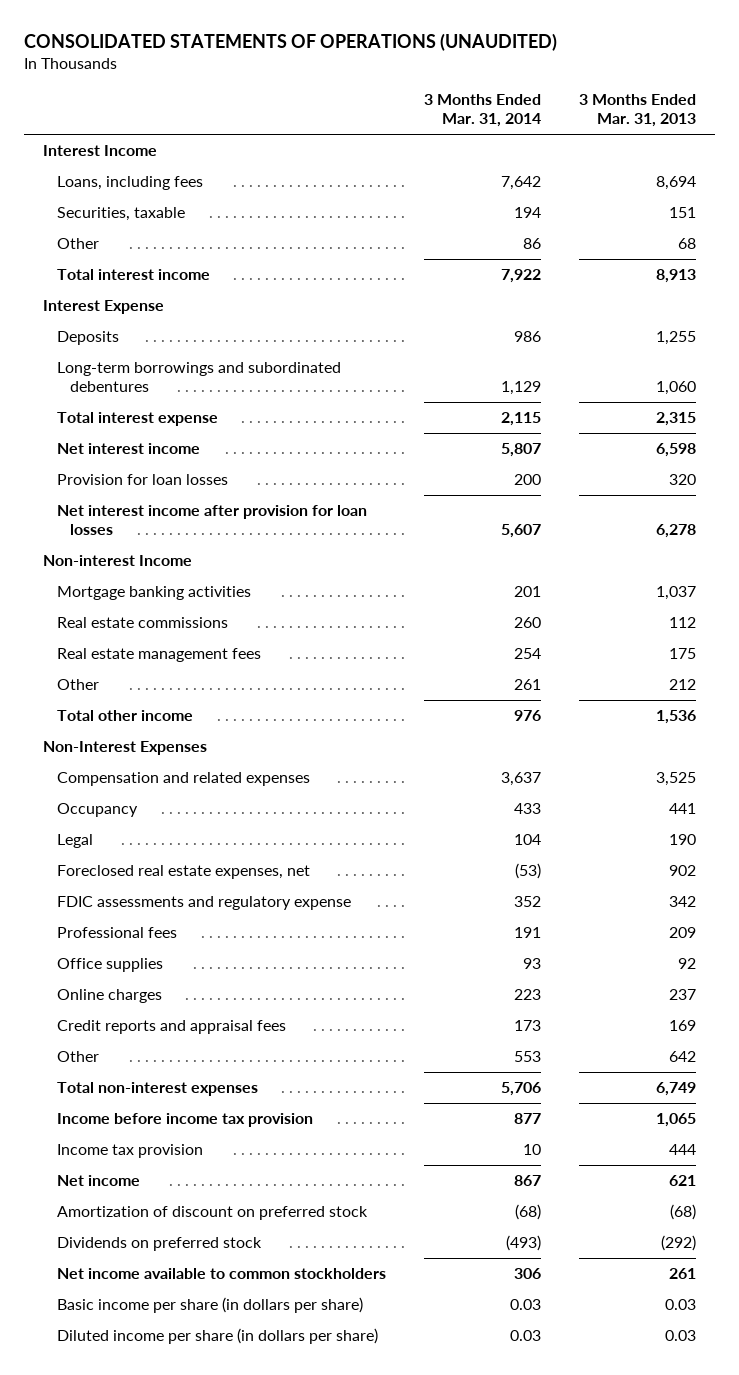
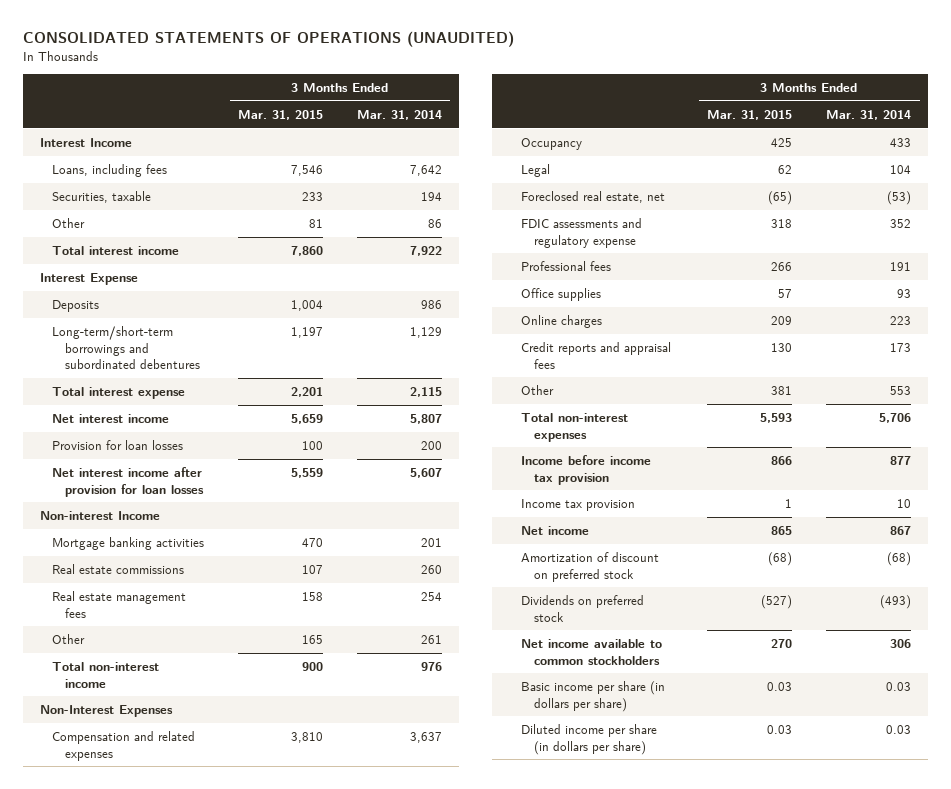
- | 3 Months Ended Mar. 31, 2014 | 3 Months Ended Mar. 31, 2013
+ | 3 Months Ended Mar. 31, 2015 | 3 Months Ended Mar. 31, 2014
- Long-term borrowings and subordinated debentures | 1,129 | 1,060
+ Long-term/short-term borrowings and subordinated debentures | 1,197 | 1,129
- Total other income | 976 | 1,536
+ Total non-interest income | 900 | 976
- Foreclosed real estate expenses, net | (53) | 902
+ Foreclosed real estate, net | (65) | (53)

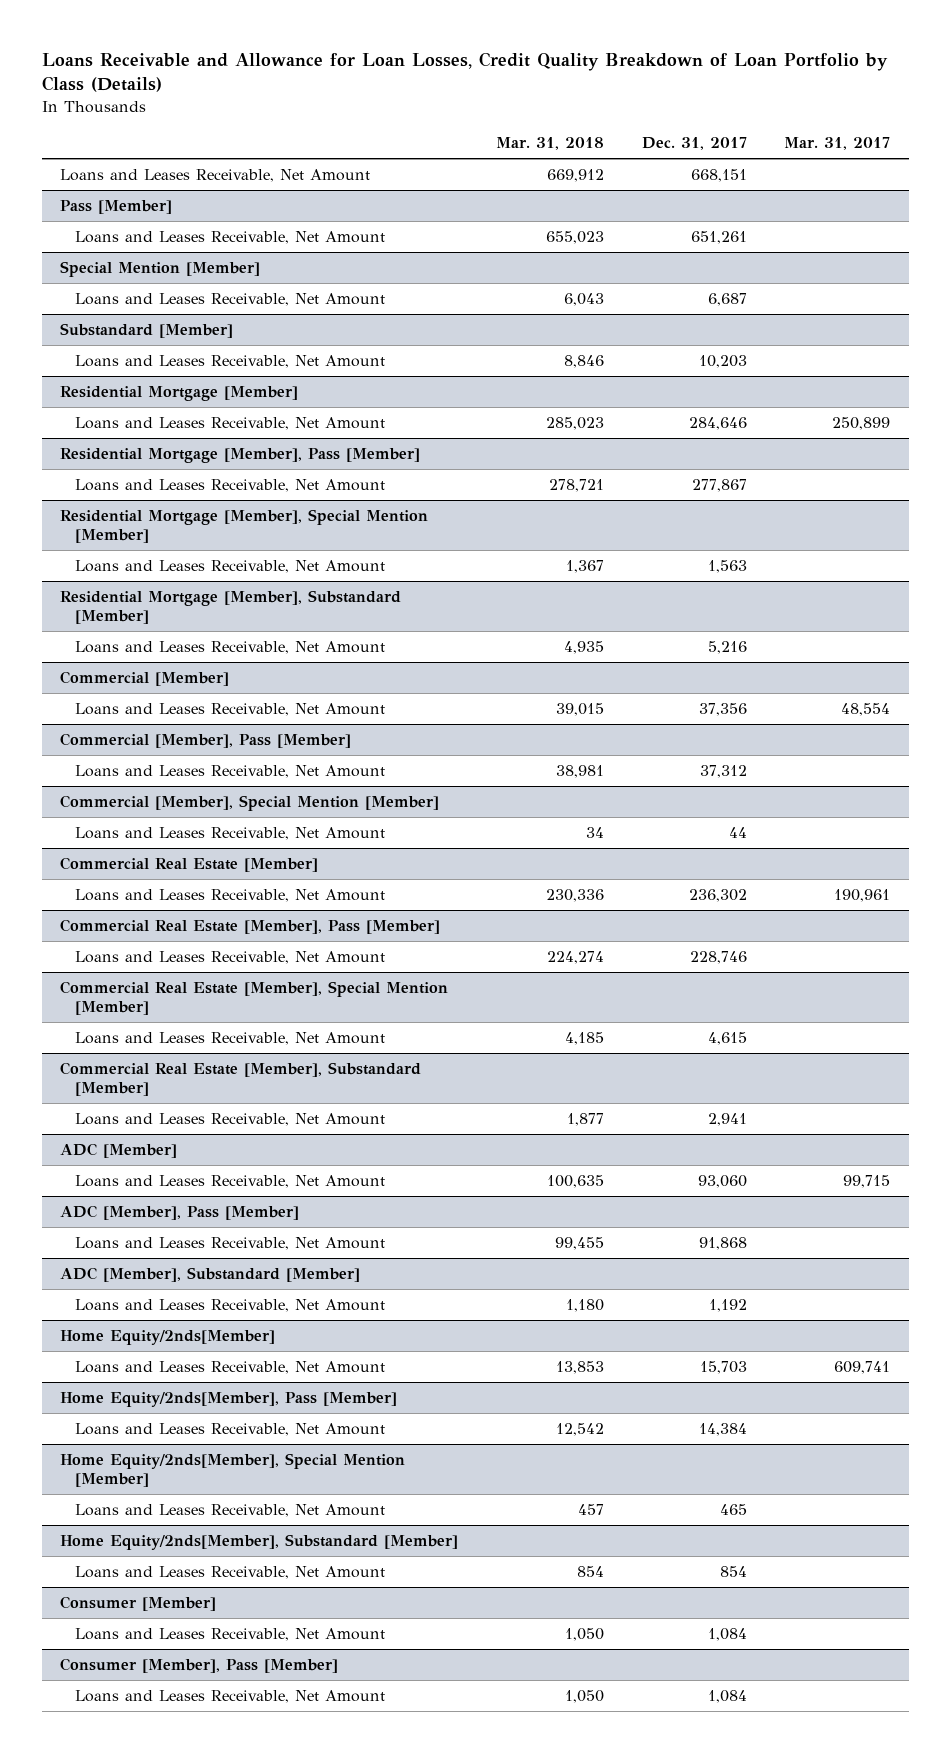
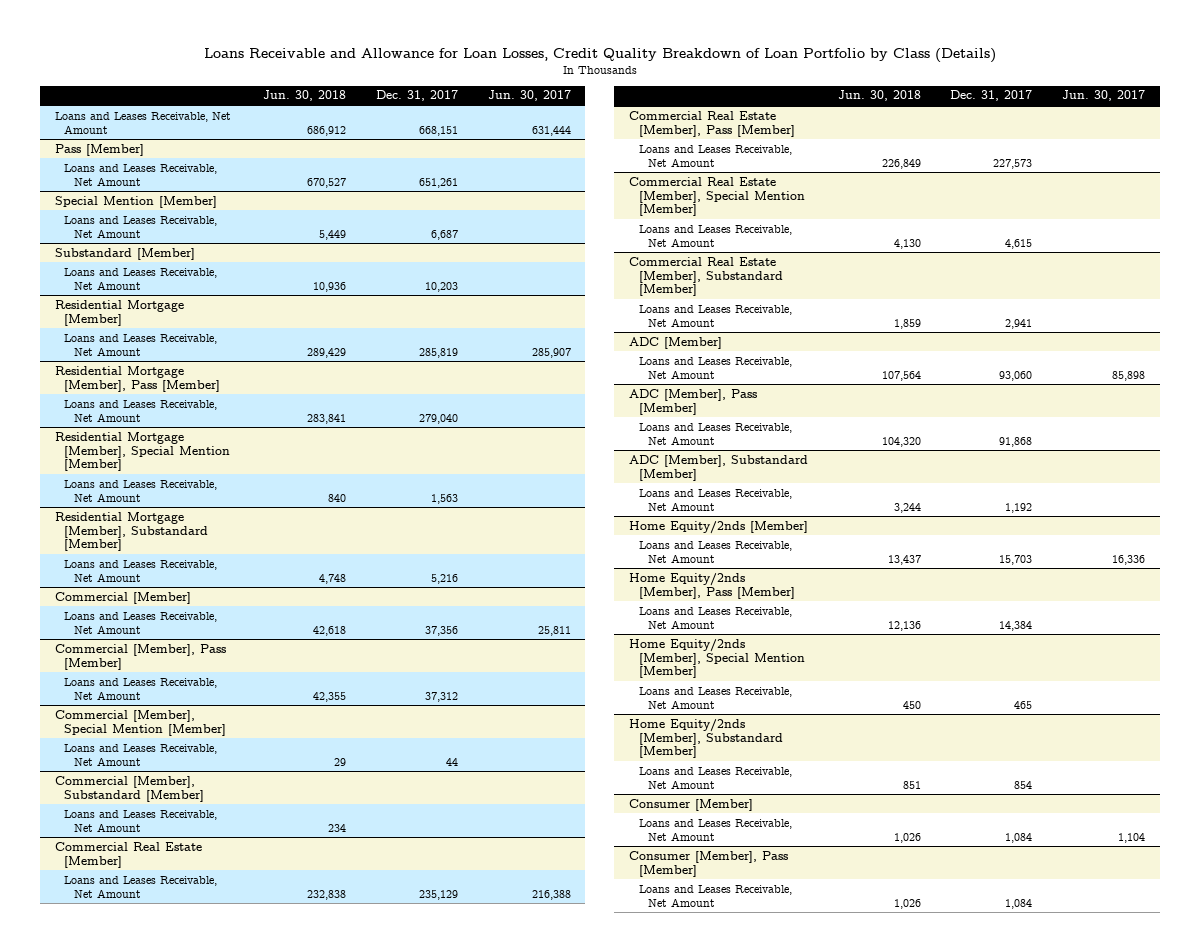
- | Mar. 31, 2018 | Dec. 31, 2017 | Mar. 31, 2017
+ | Jun. 30, 2018 | Dec. 31, 2017 | Jun. 30, 2017
@ Residential Mortgage [Member]
- Loans and Leases Receivable, Net Amount | 285,023 | 284,646 | 250,899
+ Loans and Leases Receivable, Net Amount | 289,429 | 285,819 | 285,907
@ Residential Mortgage [Member], Pass [Member]
- Loans and Leases Receivable, Net Amount | 278,721 | 277,867 |
+ Loans and Leases Receivable, Net Amount | 283,841 | 279,040 |
+ Commercial [Member], Substandard [Member]
+ Loans and Leases Receivable, Net Amount | 234 | |
@ Commercial Real Estate [Member]
- Loans and Leases Receivable, Net Amount | 230,336 | 236,302 | 190,961
+ Loans and Leases Receivable, Net Amount | 232,838 | 235,129 | 216,388
@ Commercial Real Estate [Member], Pass [Member]
- Loans and Leases Receivable, Net Amount | 224,274 | 228,746 |
+ Loans and Leases Receivable, Net Amount | 226,849 | 227,573 |
- Home Equity/2nds[Member]
+ Home Equity/2nds [Member]
- Home Equity/2nds[Member], Pass [Member]
+ Home Equity/2nds [Member], Pass [Member]
- Home Equity/2nds[Member], Special Mention [Member]
+ Home Equity/2nds [Member], Special Mention [Member]
- Home Equity/2nds[Member], Substandard [Member]
+ Home Equity/2nds [Member], Substandard [Member]

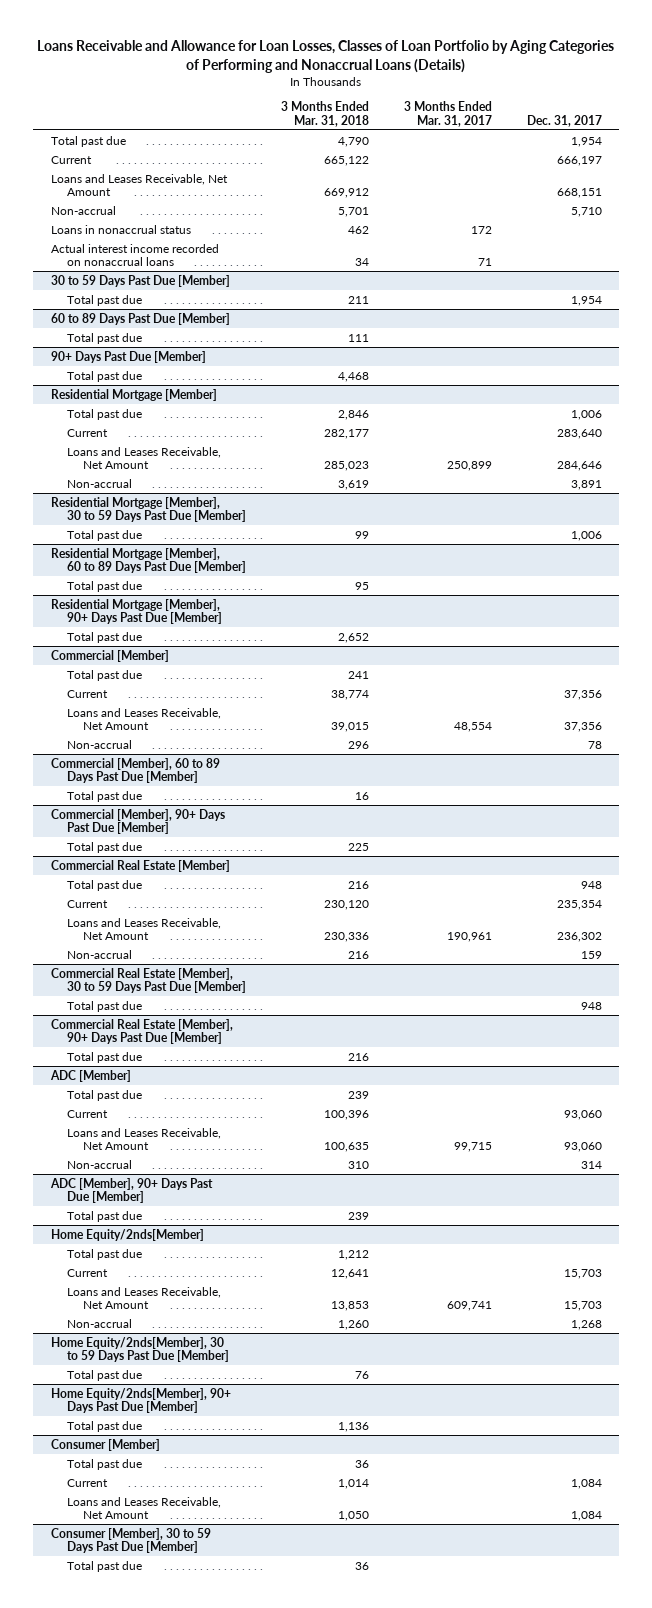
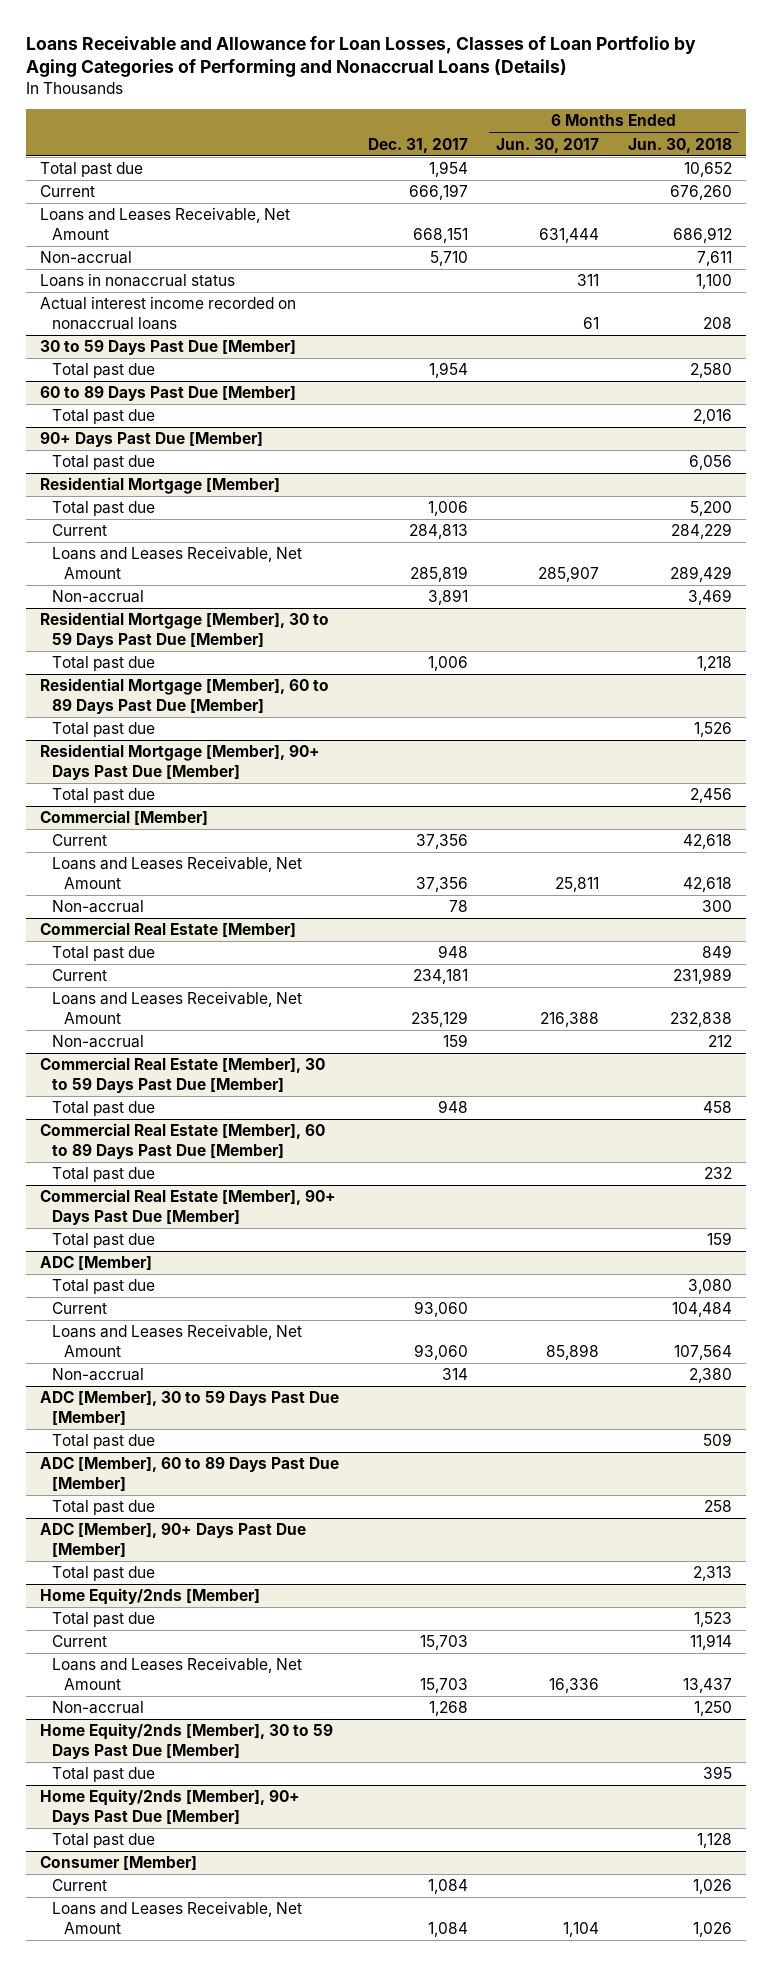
- | 3 Months Ended Mar. 31, 2018 | 3 Months Ended Mar. 31, 2017 | Dec. 31, 2017
+ | Dec. 31, 2017 | 6 Months Ended Jun. 30, 2017 | 6 Months Ended Jun. 30, 2018
@ Residential Mortgage [Member]
- Current | 282,177 | | 283,640
- Loans and Leases Receivable, Net Amount | 285,023 | 250,899 | 284,646
+ Current | 284,813 | | 284,229
+ Loans and Leases Receivable, Net Amount | 285,819 | 285,907 | 289,429
@ Commercial [Member]
- Total past due | 241 | |
- Commercial [Member], 60 to 89 Days Past Due [Member]
- Total past due | 16 | |
- Commercial [Member], 90+ Days Past Due [Member]
- Total past due | 225 | |
@ Commercial Real Estate [Member]
- Current | 230,120 | | 235,354
- Loans and Leases Receivable, Net Amount | 230,336 | 190,961 | 236,302
+ Current | 234,181 | | 231,989
+ Loans and Leases Receivable, Net Amount | 235,129 | 216,388 | 232,838
+ Commercial Real Estate [Member], 60 to 89 Days Past Due [Member]
+ Total past due | | | 232
+ ADC [Member], 30 to 59 Days Past Due [Member]
+ Total past due | | | 509
+ ADC [Member], 60 to 89 Days Past Due [Member]
+ Total past due | | | 258
- Home Equity/2nds[Member]
+ Home Equity/2nds [Member]
- Home Equity/2nds[Member], 30 to 59 Days Past Due [Member]
+ Home Equity/2nds [Member], 30 to 59 Days Past Due [Member]
- Home Equity/2nds[Member], 90+ Days Past Due [Member]
+ Home Equity/2nds [Member], 90+ Days Past Due [Member]
@ Consumer [Member]
- Total past due | 36 | |
- Consumer [Member], 30 to 59 Days Past Due [Member]
- Total past due | 36 | |

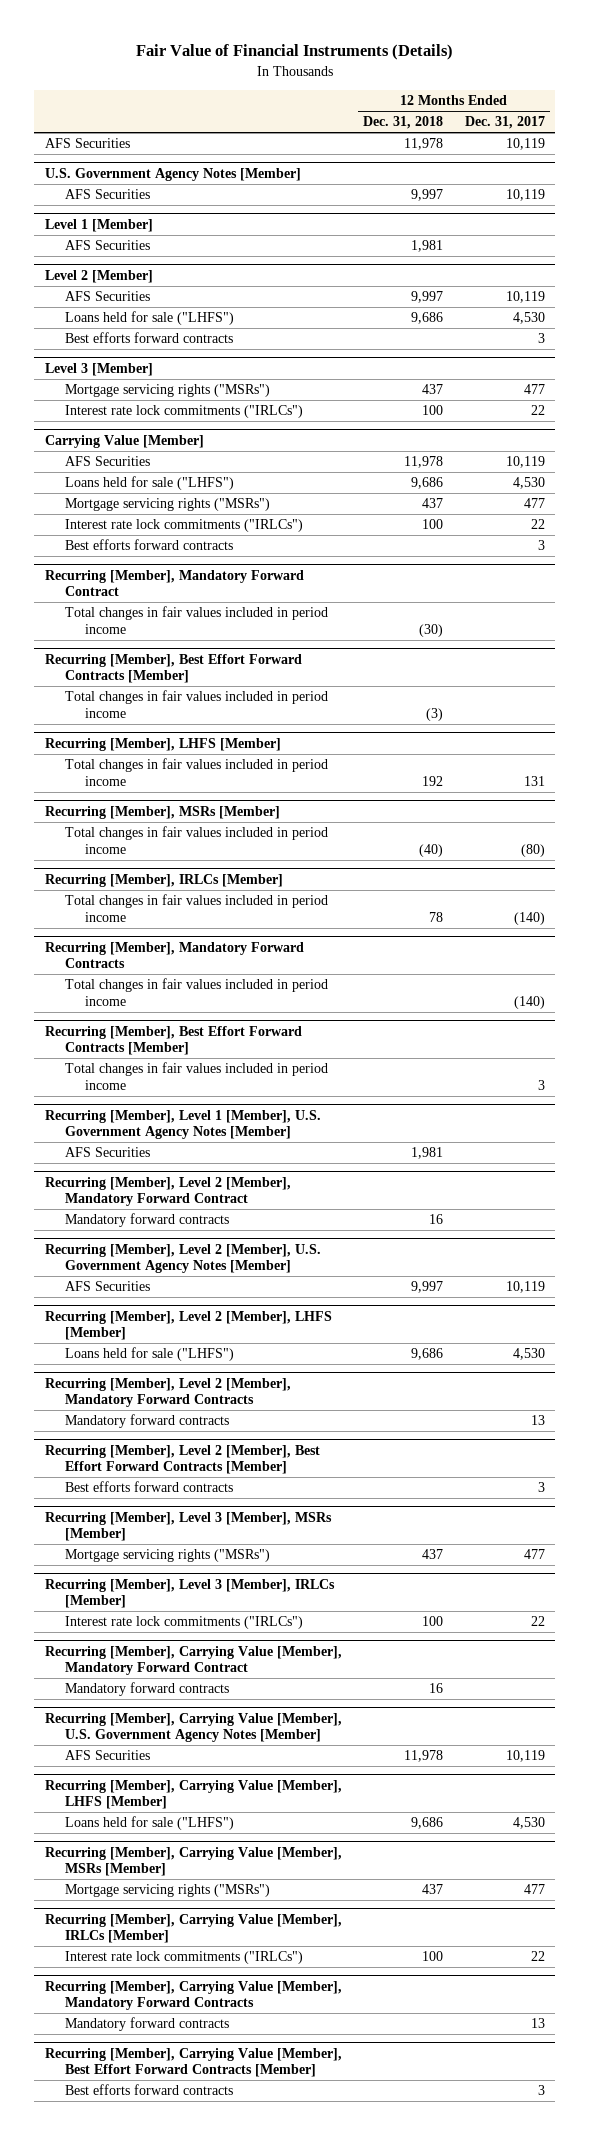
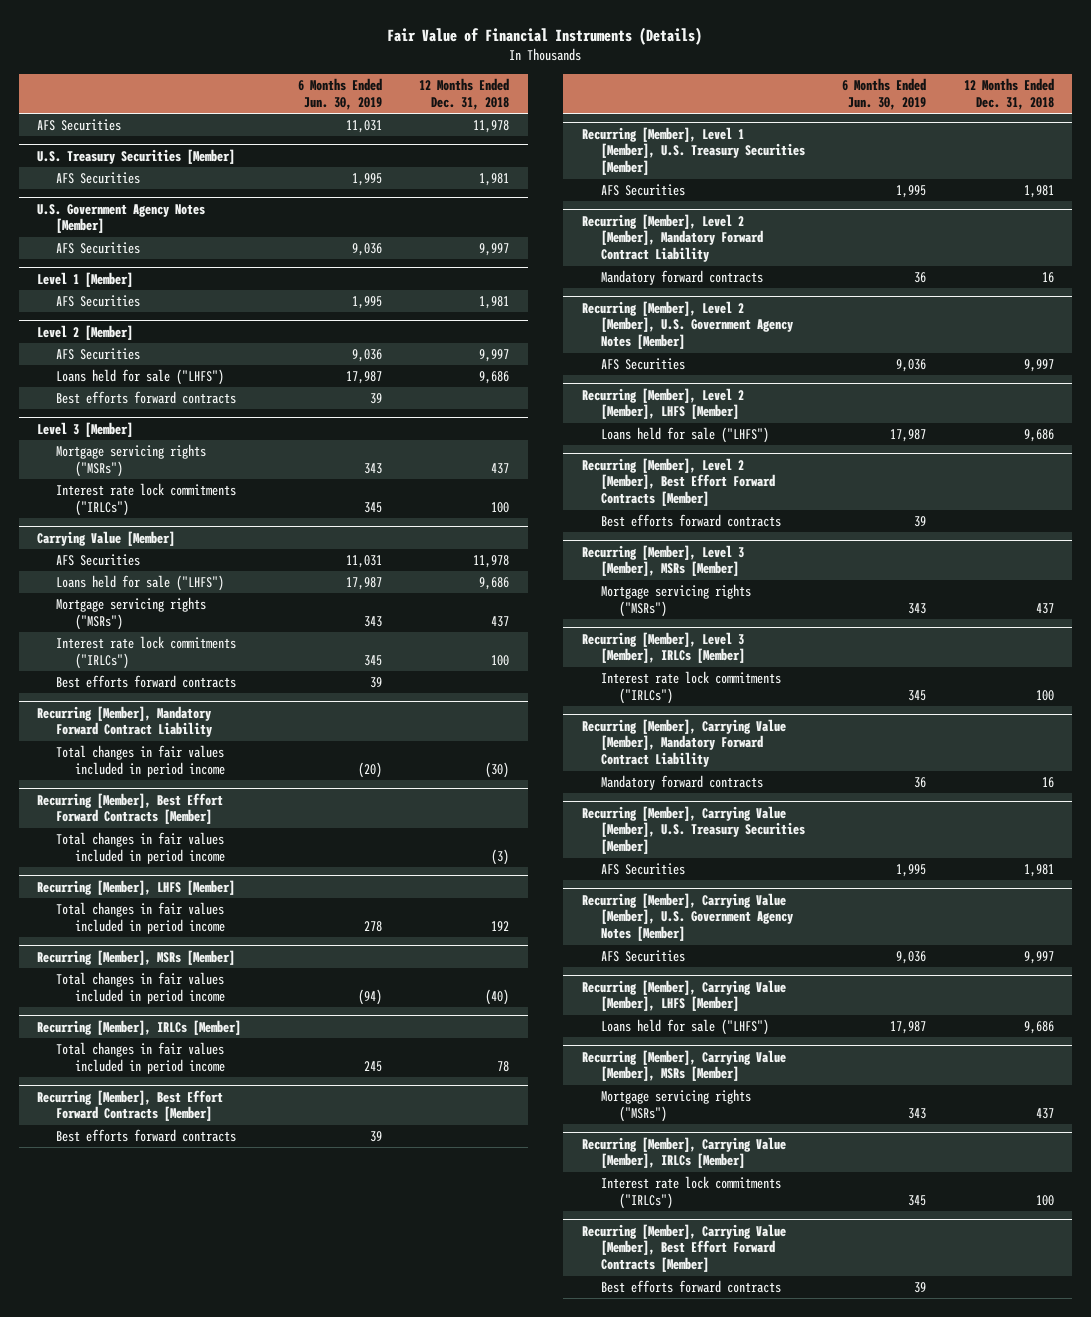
- | 12 Months Ended Dec. 31, 2018 | 12 Months Ended Dec. 31, 2017
+ | 6 Months Ended Jun. 30, 2019 | 12 Months Ended Dec. 31, 2018
+ U.S. Treasury Securities [Member]
+ AFS Securities | 1,995 | 1,981
- Recurring [Member], Mandatory Forward Contract
+ Recurring [Member], Mandatory Forward Contract Liability
- Recurring [Member], Mandatory Forward Contracts
- Total changes in fair values included in period income | | (140)
@ Recurring [Member], Best Effort Forward Contracts [Member]
- Total changes in fair values included in period income | | 3
- Recurring [Member], Level 1 [Member], U.S. Government Agency Notes [Member]
@ Recurring [Member], Best Effort Forward Contracts [Member]
+ Best efforts forward contracts | 39 |
+ Recurring [Member], Level 1 [Member], U.S. Treasury Securities [Member]
- Recurring [Member], Level 2 [Member], Mandatory Forward Contract
+ Recurring [Member], Level 2 [Member], Mandatory Forward Contract Liability
- Recurring [Member], Level 2 [Member], Mandatory Forward Contracts
- Mandatory forward contracts | | 13
- Recurring [Member], Carrying Value [Member], Mandatory Forward Contract
+ Recurring [Member], Carrying Value [Member], Mandatory Forward Contract Liability
+ Recurring [Member], Carrying Value [Member], U.S. Treasury Securities [Member]
+ AFS Securities | 1,995 | 1,981
@ Recurring [Member], Carrying Value [Member], U.S. Government Agency Notes [Member]
- AFS Securities | 11,978 | 10,119
+ AFS Securities | 9,036 | 9,997
- Recurring [Member], Carrying Value [Member], Mandatory Forward Contracts
- Mandatory forward contracts | | 13

